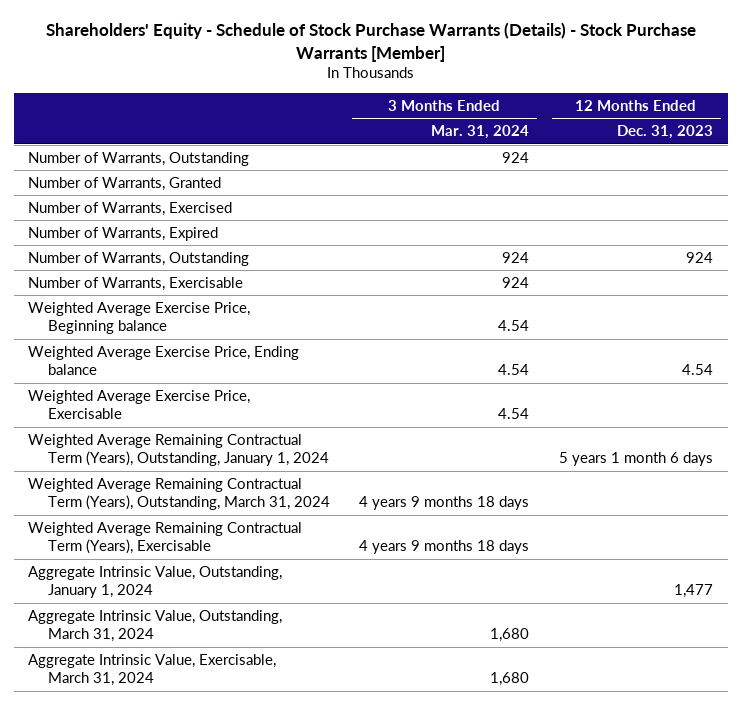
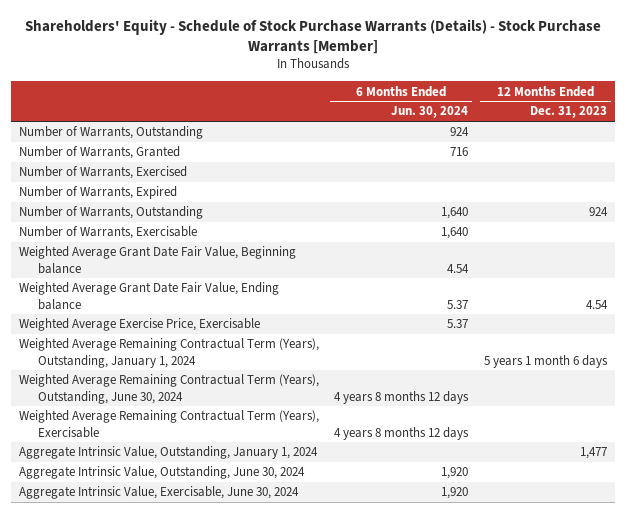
- | 3 Months Ended Mar. 31, 2024 | 12 Months Ended Dec. 31, 2023
+ | 6 Months Ended Jun. 30, 2024 | 12 Months Ended Dec. 31, 2023
- Weighted Average Exercise Price, Beginning balance | 4.54 |
- Weighted Average Exercise Price, Ending balance | 4.54 | 4.54
+ Weighted Average Grant Date Fair Value, Beginning balance | 4.54 |
+ Weighted Average Grant Date Fair Value, Ending balance | 5.37 | 4.54
- Weighted Average Remaining Contractual Term (Years), Outstanding, March 31, 2024 | 4 years 9 months 18 days |
+ Weighted Average Remaining Contractual Term (Years), Outstanding, June 30, 2024 | 4 years 8 months 12 days |
- Aggregate Intrinsic Value, Outstanding, March 31, 2024 | 1,680 |
- Aggregate Intrinsic Value, Exercisable, March 31, 2024 | 1,680 |
+ Aggregate Intrinsic Value, Outstanding, June 30, 2024 | 1,920 |
+ Aggregate Intrinsic Value, Exercisable, June 30, 2024 | 1,920 |

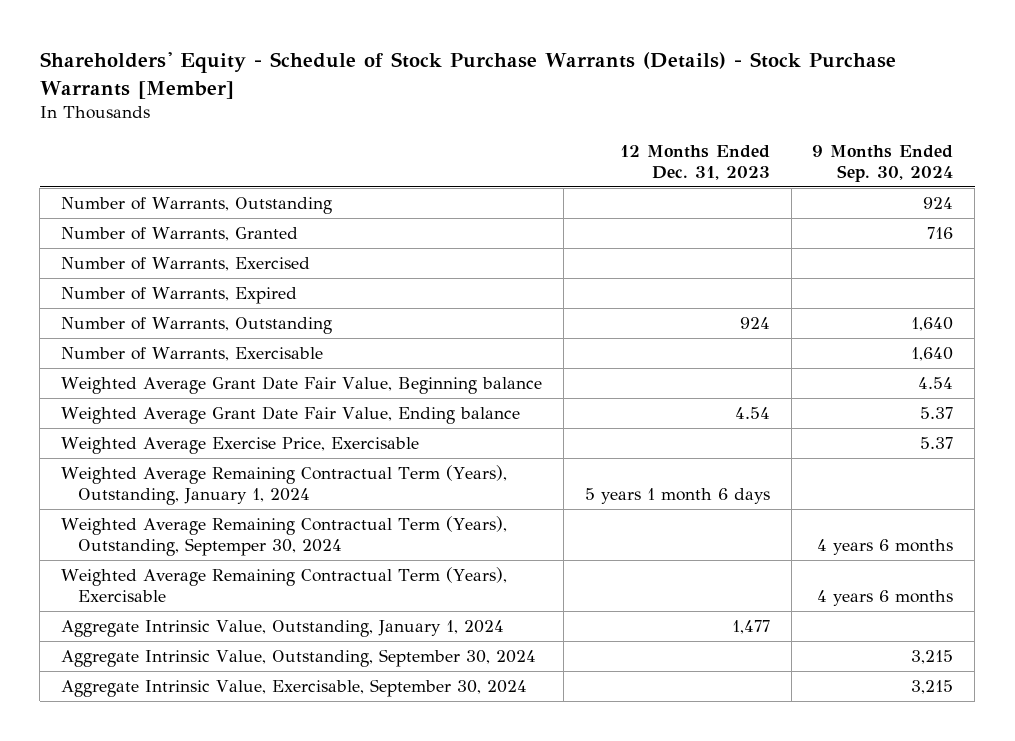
- | 6 Months Ended Jun. 30, 2024 | 12 Months Ended Dec. 31, 2023
+ | 12 Months Ended Dec. 31, 2023 | 9 Months Ended Sep. 30, 2024
- Weighted Average Remaining Contractual Term (Years), Outstanding, June 30, 2024 | 4 years 8 months 12 days |
+ Weighted Average Remaining Contractual Term (Years), Outstanding, Septemper 30, 2024 | | 4 years 6 months
- Aggregate Intrinsic Value, Outstanding, June 30, 2024 | 1,920 |
- Aggregate Intrinsic Value, Exercisable, June 30, 2024 | 1,920 |
+ Aggregate Intrinsic Value, Outstanding, September 30, 2024 | | 3,215
+ Aggregate Intrinsic Value, Exercisable, September 30, 2024 | | 3,215

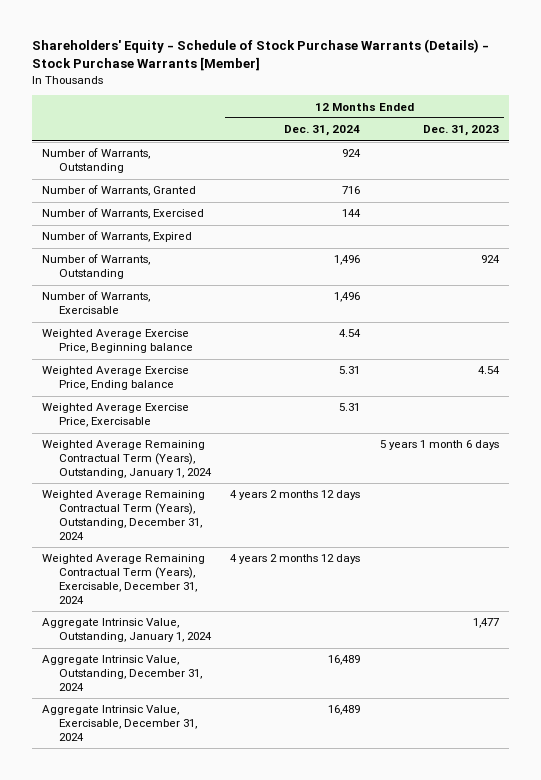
- | 12 Months Ended Dec. 31, 2023 | 9 Months Ended Sep. 30, 2024
+ | 12 Months Ended Dec. 31, 2024 | 12 Months Ended Dec. 31, 2023
- Weighted Average Grant Date Fair Value, Beginning balance | | 4.54
- Weighted Average Grant Date Fair Value, Ending balance | 4.54 | 5.37
+ Weighted Average Exercise Price, Beginning balance | 4.54 |
+ Weighted Average Exercise Price, Ending balance | 5.31 | 4.54
- Weighted Average Remaining Contractual Term (Years), Outstanding, Septemper 30, 2024 | | 4 years 6 months
- Weighted Average Remaining Contractual Term (Years), Exercisable | | 4 years 6 months
+ Weighted Average Remaining Contractual Term (Years), Outstanding, December 31, 2024 | 4 years 2 months 12 days |
+ Weighted Average Remaining Contractual Term (Years), Exercisable, December 31, 2024 | 4 years 2 months 12 days |
- Aggregate Intrinsic Value, Outstanding, September 30, 2024 | | 3,215
- Aggregate Intrinsic Value, Exercisable, September 30, 2024 | | 3,215
+ Aggregate Intrinsic Value, Outstanding, December 31, 2024 | 16,489 |
+ Aggregate Intrinsic Value, Exercisable, December 31, 2024 | 16,489 |

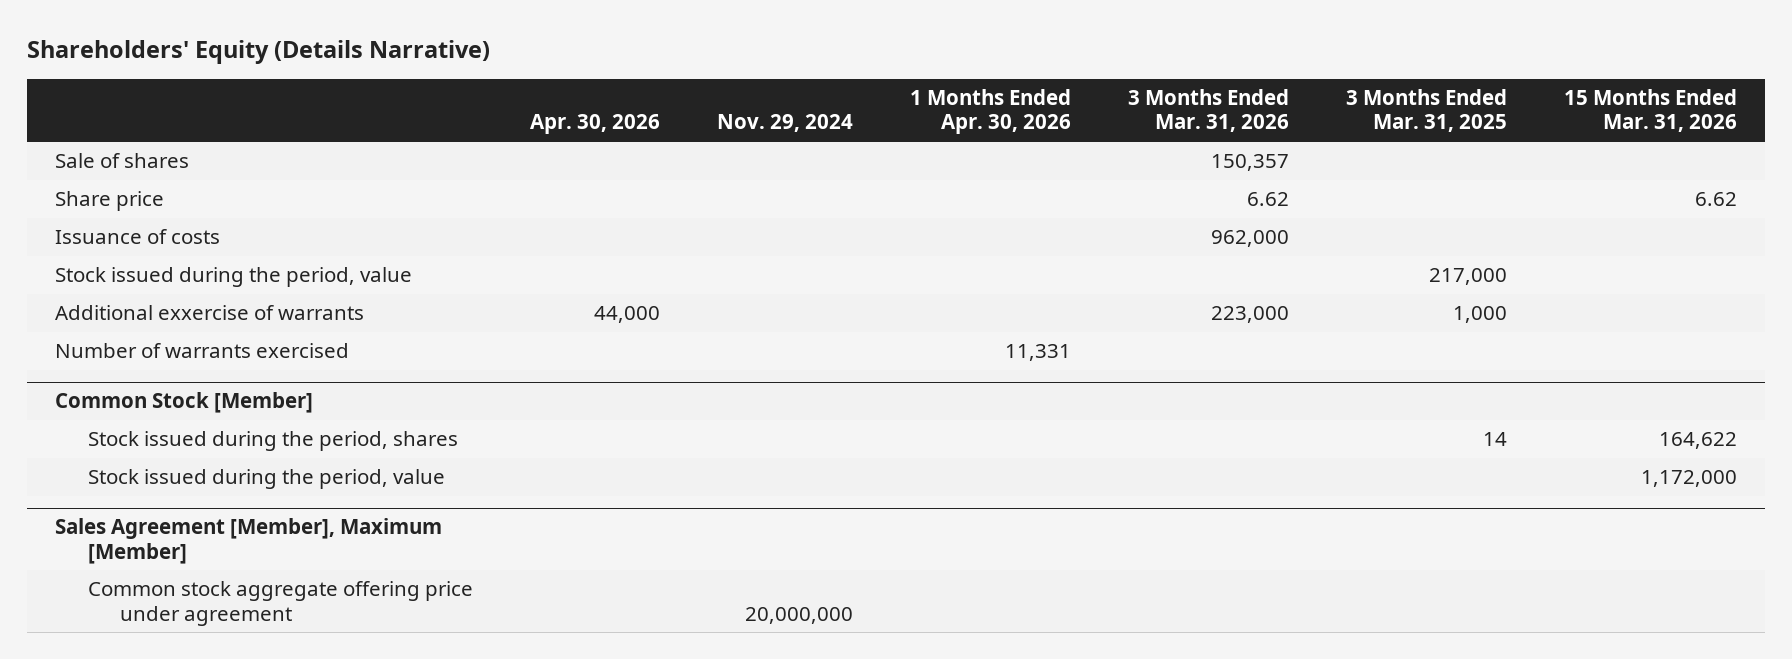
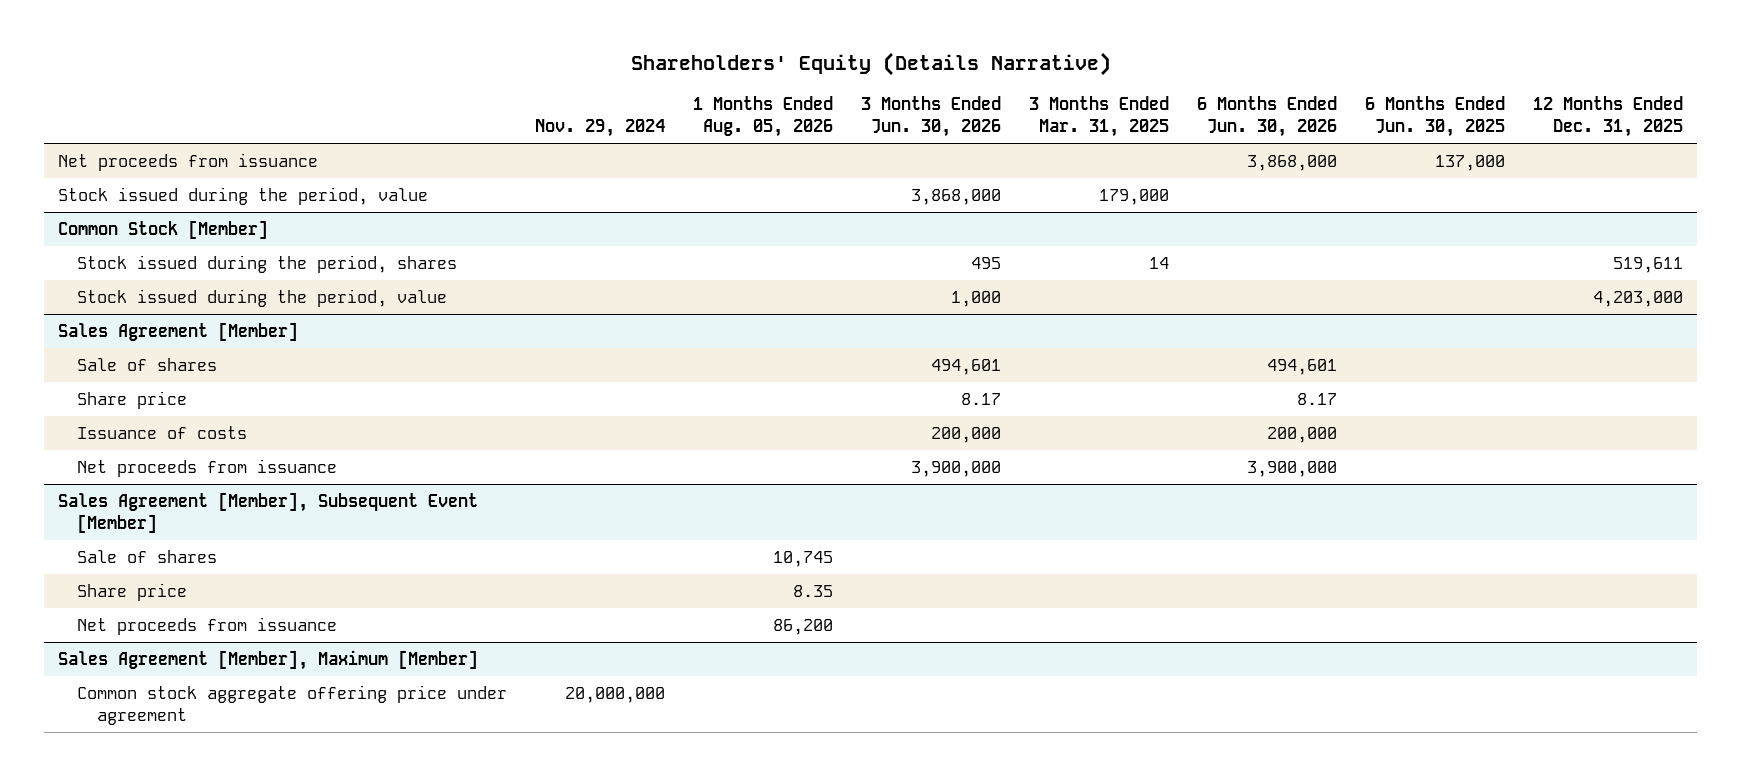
- | Apr. 30, 2026 | Nov. 29, 2024 | 1 Months Ended Apr. 30, 2026 | 3 Months Ended Mar. 31, 2026 | 3 Months Ended Mar. 31, 2025 | 15 Months Ended Mar. 31, 2026
+ | Nov. 29, 2024 | 1 Months Ended Aug. 05, 2026 | 3 Months Ended Jun. 30, 2026 | 3 Months Ended Mar. 31, 2025 | 6 Months Ended Jun. 30, 2026 | 6 Months Ended Jun. 30, 2025 | 12 Months Ended Dec. 31, 2025
- Sale of shares | | | | 150,357 | |
- Share price | | | | 6.62 | | 6.62
- Issuance of costs | | | | 962,000 | |
- Stock issued during the period, value | | | | | 217,000 |
- Additional exxercise of warrants | 44,000 | | | 223,000 | 1,000 |
- Number of warrants exercised | | | 11,331 | | |
+ Net proceeds from issuance | | | | | 3,868,000 | 137,000 |
+ Stock issued during the period, value | | | 3,868,000 | 179,000 | | |
+ Sales Agreement [Member]
+ Sale of shares | | | 494,601 | | 494,601 | |
+ Share price | | | 8.17 | | 8.17 | |
+ Issuance of costs | | | 200,000 | | 200,000 | |
+ Net proceeds from issuance | | | 3,900,000 | | 3,900,000 | |
+ Sales Agreement [Member], Subsequent Event [Member]
+ Sale of shares | | 10,745 | | | | |
+ Share price | | 8.35 | | | | |
+ Net proceeds from issuance | | 86,200 | | | | |

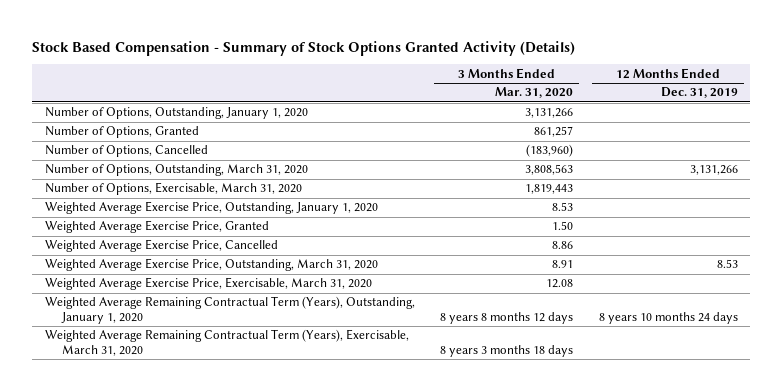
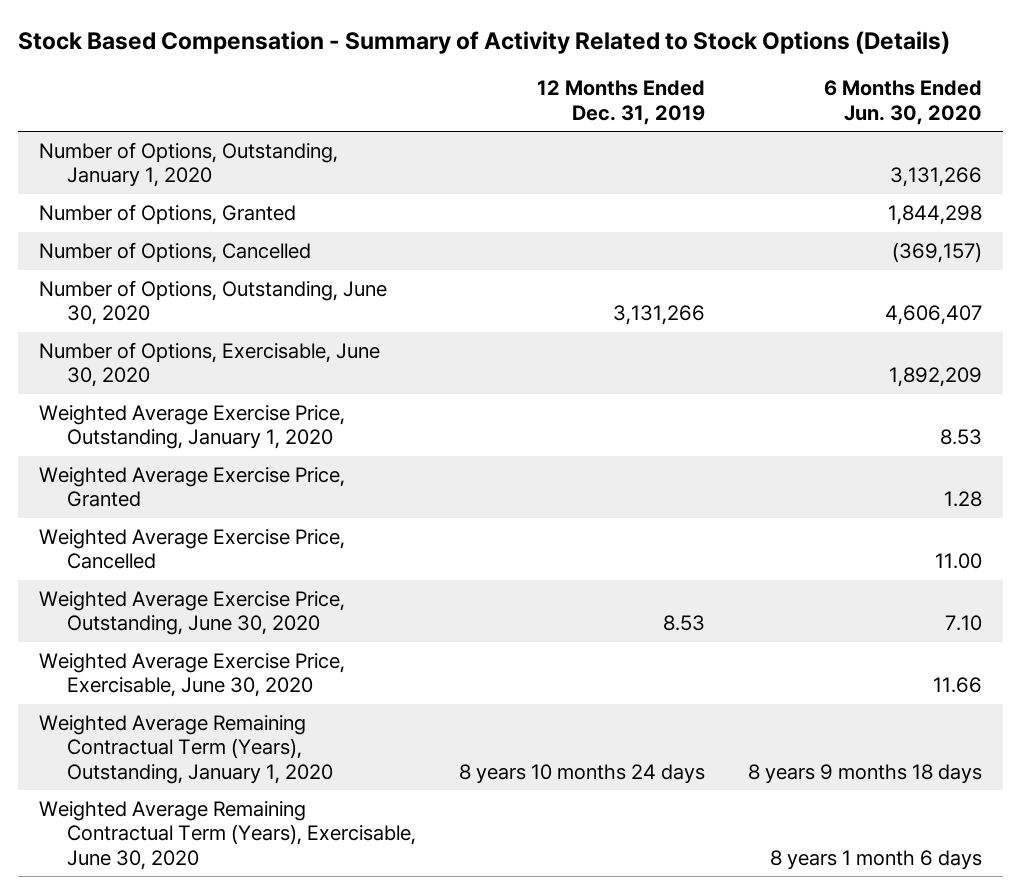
- Stock Based Compensation - Summary of Stock Options Granted Activity (Details)
+ Stock Based Compensation - Summary of Activity Related to Stock Options (Details)
- | 3 Months Ended Mar. 31, 2020 | 12 Months Ended Dec. 31, 2019
+ | 12 Months Ended Dec. 31, 2019 | 6 Months Ended Jun. 30, 2020
- Number of Options, Outstanding, March 31, 2020 | 3,808,563 | 3,131,266
- Number of Options, Exercisable, March 31, 2020 | 1,819,443 |
+ Number of Options, Outstanding, June 30, 2020 | 3,131,266 | 4,606,407
+ Number of Options, Exercisable, June 30, 2020 | | 1,892,209
- Weighted Average Exercise Price, Outstanding, March 31, 2020 | 8.91 | 8.53
- Weighted Average Exercise Price, Exercisable, March 31, 2020 | 12.08 |
+ Weighted Average Exercise Price, Outstanding, June 30, 2020 | 8.53 | 7.10
+ Weighted Average Exercise Price, Exercisable, June 30, 2020 | | 11.66
- Weighted Average Remaining Contractual Term (Years), Exercisable, March 31, 2020 | 8 years 3 months 18 days |
+ Weighted Average Remaining Contractual Term (Years), Exercisable, June 30, 2020 | | 8 years 1 month 6 days

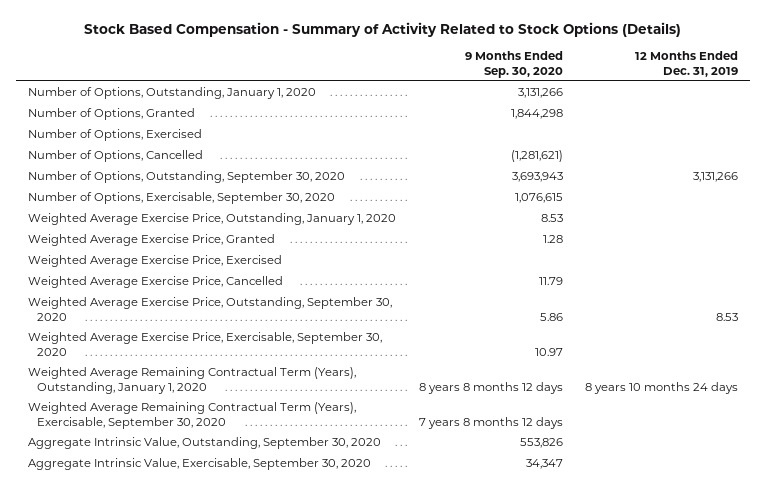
- | 12 Months Ended Dec. 31, 2019 | 6 Months Ended Jun. 30, 2020
+ | 9 Months Ended Sep. 30, 2020 | 12 Months Ended Dec. 31, 2019
+ Number of Options, Exercised
- Number of Options, Outstanding, June 30, 2020 | 3,131,266 | 4,606,407
- Number of Options, Exercisable, June 30, 2020 | | 1,892,209
+ Number of Options, Outstanding, September 30, 2020 | 3,693,943 | 3,131,266
+ Number of Options, Exercisable, September 30, 2020 | 1,076,615 |
+ Weighted Average Exercise Price, Exercised
- Weighted Average Exercise Price, Outstanding, June 30, 2020 | 8.53 | 7.10
- Weighted Average Exercise Price, Exercisable, June 30, 2020 | | 11.66
+ Weighted Average Exercise Price, Outstanding, September 30, 2020 | 5.86 | 8.53
+ Weighted Average Exercise Price, Exercisable, September 30, 2020 | 10.97 |
- Weighted Average Remaining Contractual Term (Years), Exercisable, June 30, 2020 | | 8 years 1 month 6 days
+ Weighted Average Remaining Contractual Term (Years), Exercisable, September 30, 2020 | 7 years 8 months 12 days |
+ Aggregate Intrinsic Value, Outstanding, September 30, 2020 | 553,826 |
+ Aggregate Intrinsic Value, Exercisable, September 30, 2020 | 34,347 |

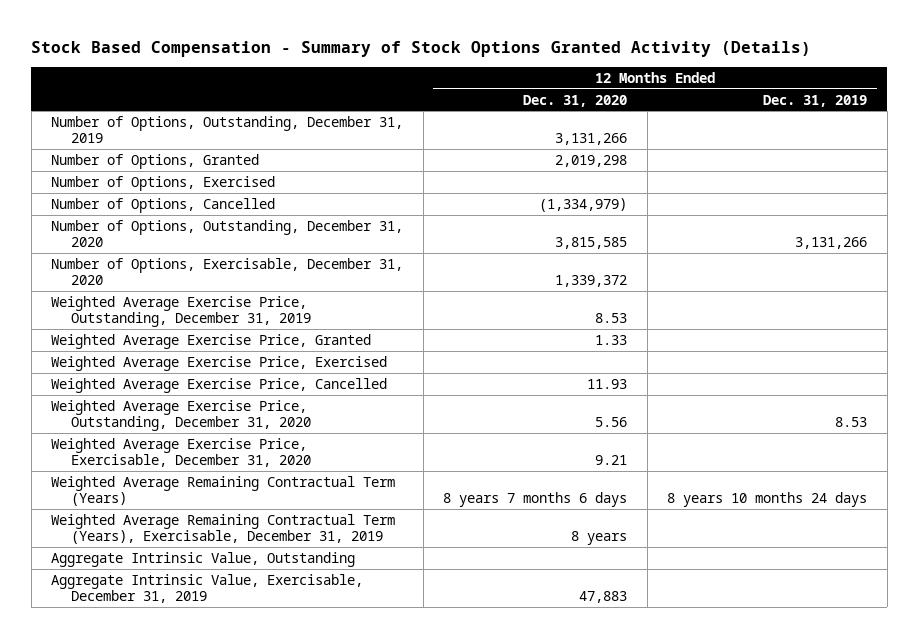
- Stock Based Compensation - Summary of Activity Related to Stock Options (Details)
+ Stock Based Compensation - Summary of Stock Options Granted Activity (Details)
- | 9 Months Ended Sep. 30, 2020 | 12 Months Ended Dec. 31, 2019
+ | 12 Months Ended Dec. 31, 2020 | 12 Months Ended Dec. 31, 2019
- Number of Options, Outstanding, January 1, 2020 | 3,131,266 |
+ Number of Options, Outstanding, December 31, 2019 | 3,131,266 |
- Number of Options, Outstanding, September 30, 2020 | 3,693,943 | 3,131,266
- Number of Options, Exercisable, September 30, 2020 | 1,076,615 |
- Weighted Average Exercise Price, Outstanding, January 1, 2020 | 8.53 |
+ Number of Options, Outstanding, December 31, 2020 | 3,815,585 | 3,131,266
+ Number of Options, Exercisable, December 31, 2020 | 1,339,372 |
+ Weighted Average Exercise Price, Outstanding, December 31, 2019 | 8.53 |
- Weighted Average Exercise Price, Outstanding, September 30, 2020 | 5.86 | 8.53
- Weighted Average Exercise Price, Exercisable, September 30, 2020 | 10.97 |
- Weighted Average Remaining Contractual Term (Years), Outstanding, January 1, 2020 | 8 years 8 months 12 days | 8 years 10 months 24 days
- Weighted Average Remaining Contractual Term (Years), Exercisable, September 30, 2020 | 7 years 8 months 12 days |
- Aggregate Intrinsic Value, Outstanding, September 30, 2020 | 553,826 |
- Aggregate Intrinsic Value, Exercisable, September 30, 2020 | 34,347 |
+ Weighted Average Exercise Price, Outstanding, December 31, 2020 | 5.56 | 8.53
+ Weighted Average Exercise Price, Exercisable, December 31, 2020 | 9.21 |
+ Weighted Average Remaining Contractual Term (Years) | 8 years 7 months 6 days | 8 years 10 months 24 days
+ Weighted Average Remaining Contractual Term (Years), Exercisable, December 31, 2019 | 8 years |
+ Aggregate Intrinsic Value, Outstanding
+ Aggregate Intrinsic Value, Exercisable, December 31, 2019 | 47,883 |

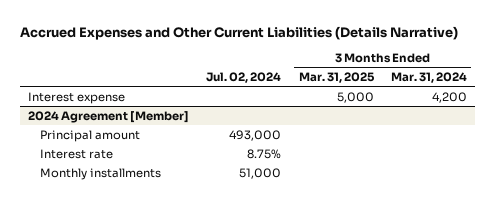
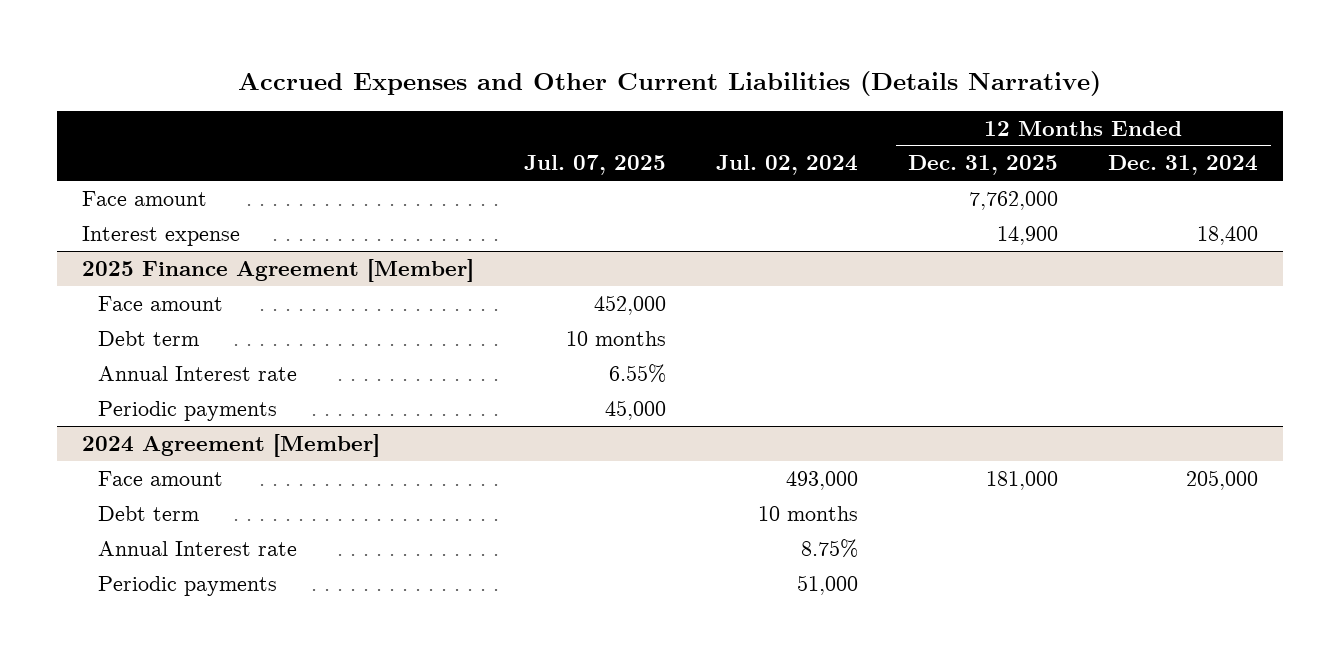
- | Jul. 02, 2024 | 3 Months Ended Mar. 31, 2025 | 3 Months Ended Mar. 31, 2024
+ | Jul. 07, 2025 | Jul. 02, 2024 | 12 Months Ended Dec. 31, 2025 | 12 Months Ended Dec. 31, 2024
+ Face amount | | | 7,762,000 |
+ 2025 Finance Agreement [Member]
+ Face amount | 452,000 | | |
+ Debt term | 10 months | | |
+ Annual Interest rate | 6.55% | | |
+ Periodic payments | 45,000 | | |
@ 2024 Agreement [Member]
- Principal amount | 493,000 | |
- Interest rate | 8.75% | |
- Monthly installments | 51,000 | |
+ Face amount | | 493,000 | 181,000 | 205,000
+ Debt term | | 10 months | |
+ Annual Interest rate | | 8.75% | |
+ Periodic payments | | 51,000 | |

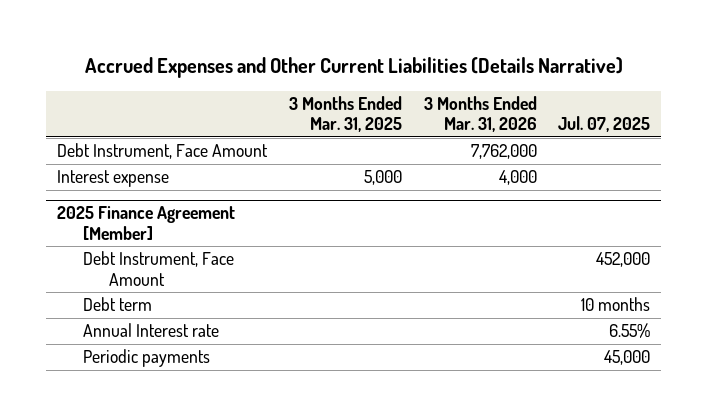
- | Jul. 07, 2025 | Jul. 02, 2024 | 12 Months Ended Dec. 31, 2025 | 12 Months Ended Dec. 31, 2024
+ | 3 Months Ended Mar. 31, 2025 | 3 Months Ended Mar. 31, 2026 | Jul. 07, 2025
- Face amount | | | 7,762,000 |
+ Debt Instrument, Face Amount | | 7,762,000 |
@ 2025 Finance Agreement [Member]
- Face amount | 452,000 | | |
+ Debt Instrument, Face Amount | | | 452,000
- 2024 Agreement [Member]
- Face amount | | 493,000 | 181,000 | 205,000
- Debt term | | 10 months | |
- Annual Interest rate | | 8.75% | |
- Periodic payments | | 51,000 | |

